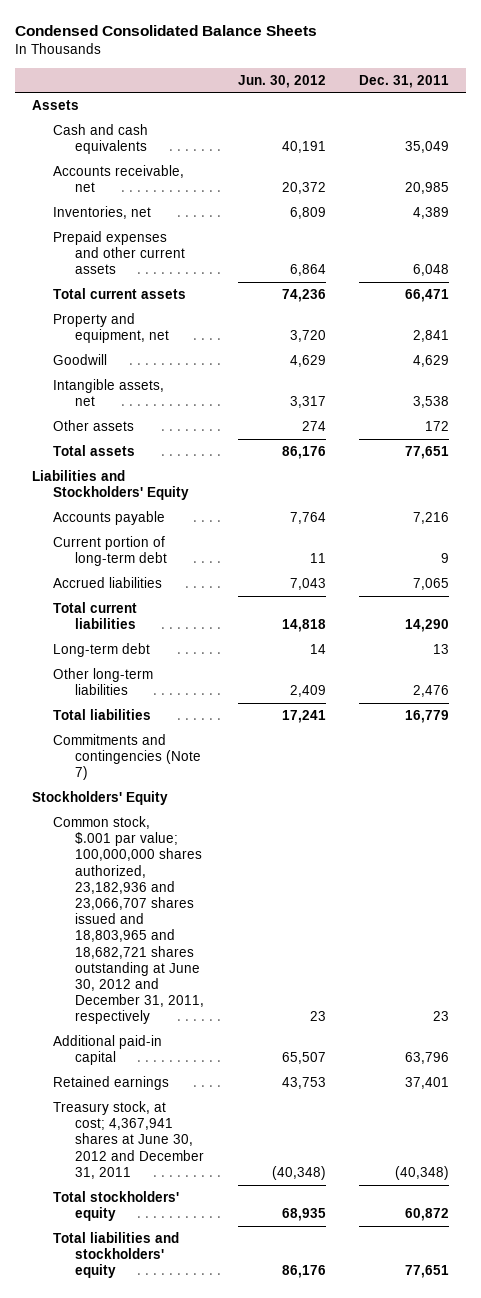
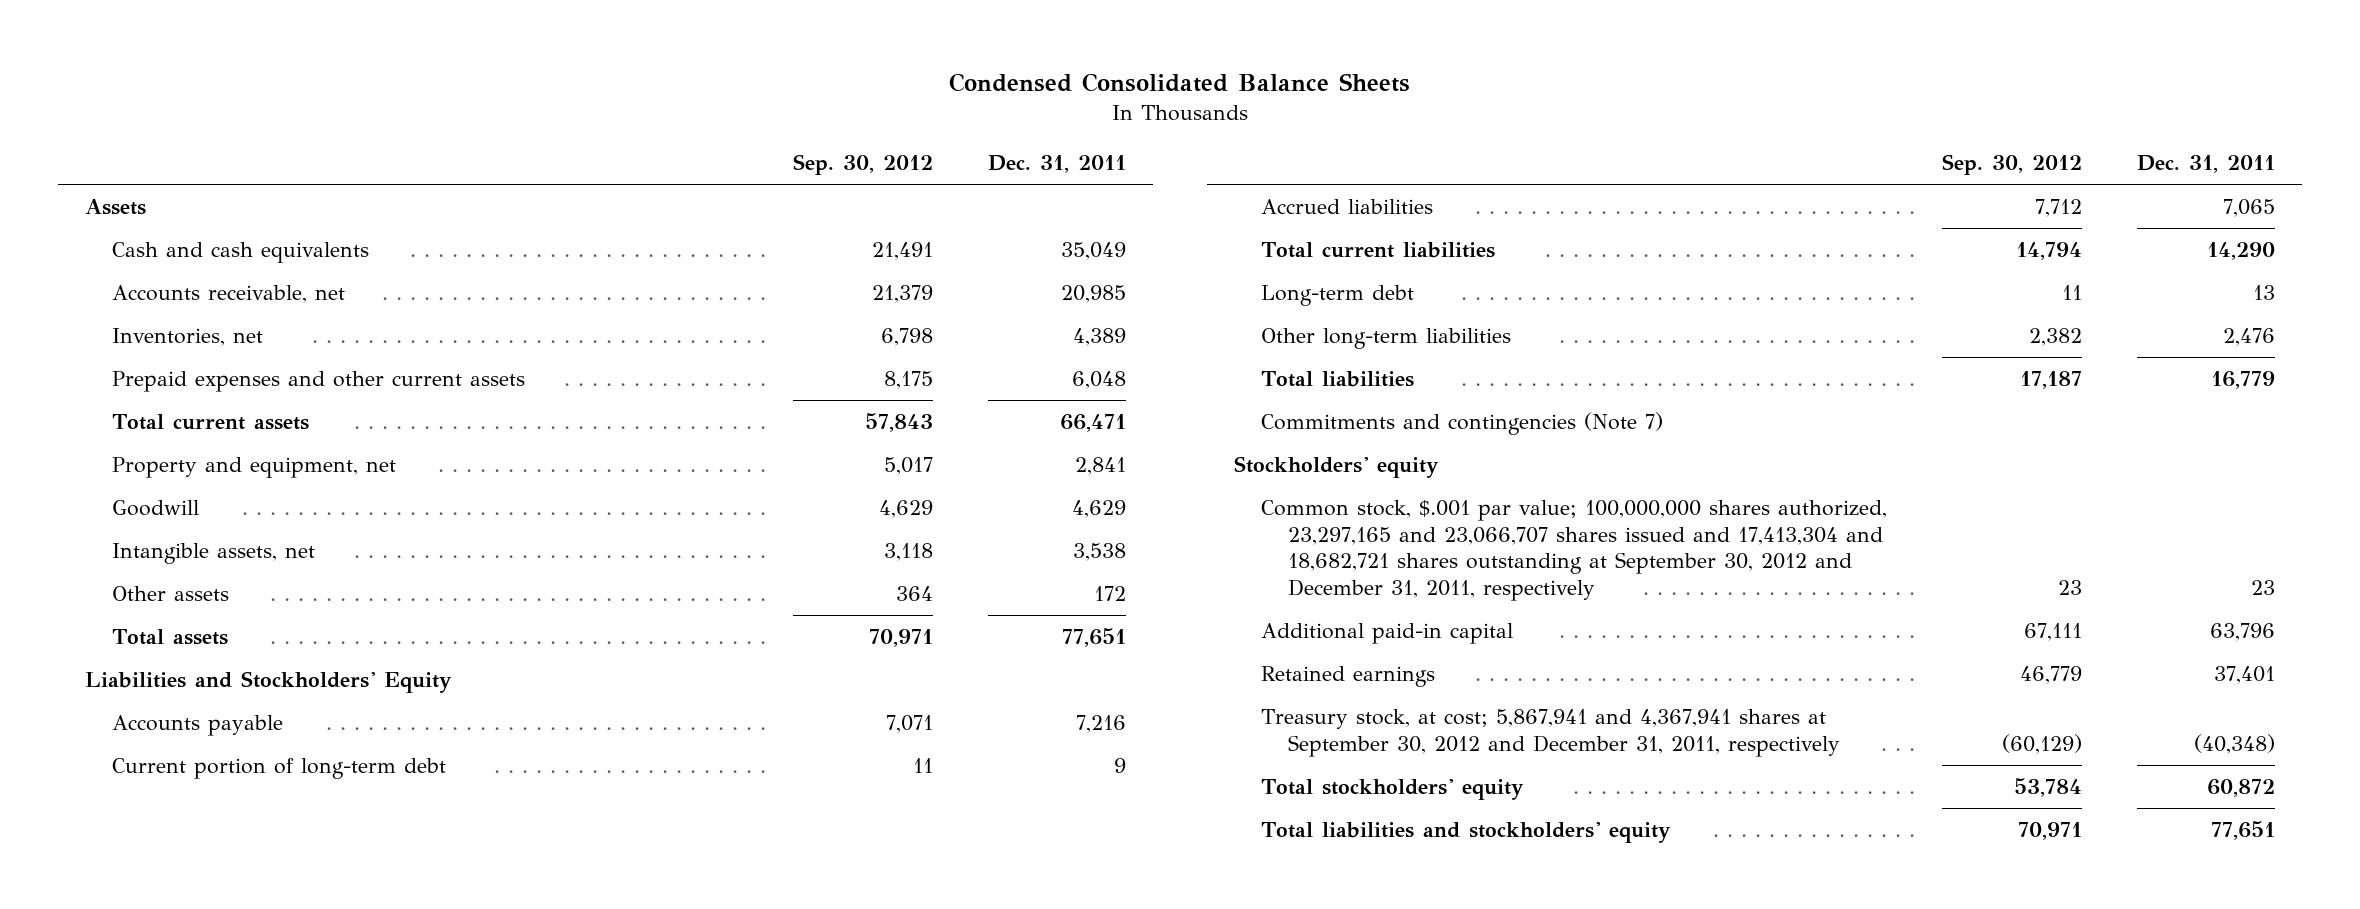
- | Jun. 30, 2012 | Dec. 31, 2011
+ | Sep. 30, 2012 | Dec. 31, 2011
- Stockholders' Equity
- Common stock, $.001 par value; 100,000,000 shares authorized, 23,182,936 and 23,066,707 shares issued and 18,803,965 and 18,682,721 shares outstanding at June 30, 2012 and December 31, 2011, respectively | 23 | 23
+ Stockholders' equity
+ Common stock, $.001 par value; 100,000,000 shares authorized, 23,297,165 and 23,066,707 shares issued and 17,413,304 and 18,682,721 shares outstanding at September 30, 2012 and December 31, 2011, respectively | 23 | 23
- Treasury stock, at cost; 4,367,941 shares at June 30, 2012 and December 31, 2011 | (40,348) | (40,348)
+ Treasury stock, at cost; 5,867,941 and 4,367,941 shares at September 30, 2012 and December 31, 2011, respectively | (60,129) | (40,348)

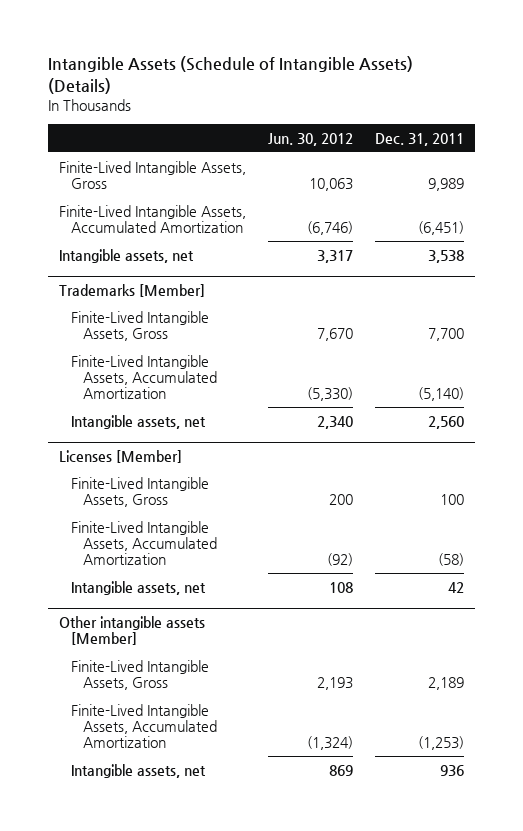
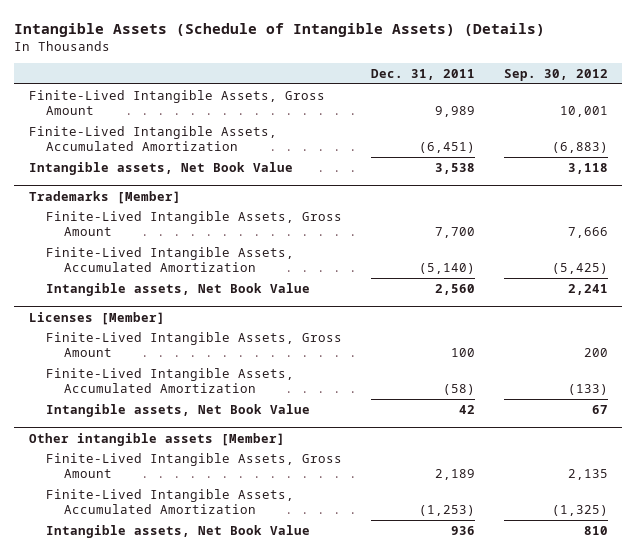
- | Jun. 30, 2012 | Dec. 31, 2011
+ | Dec. 31, 2011 | Sep. 30, 2012
- Finite-Lived Intangible Assets, Gross | 10,063 | 9,989
+ Finite-Lived Intangible Assets, Gross Amount | 9,989 | 10,001
- Intangible assets, net | 3,317 | 3,538
+ Intangible assets, Net Book Value | 3,538 | 3,118
@ Trademarks [Member]
- Finite-Lived Intangible Assets, Gross | 7,670 | 7,700
+ Finite-Lived Intangible Assets, Gross Amount | 7,700 | 7,666
- Intangible assets, net | 2,340 | 2,560
+ Intangible assets, Net Book Value | 2,560 | 2,241
@ Licenses [Member]
- Finite-Lived Intangible Assets, Gross | 200 | 100
+ Finite-Lived Intangible Assets, Gross Amount | 100 | 200
- Intangible assets, net | 108 | 42
+ Intangible assets, Net Book Value | 42 | 67
@ Other intangible assets [Member]
- Finite-Lived Intangible Assets, Gross | 2,193 | 2,189
+ Finite-Lived Intangible Assets, Gross Amount | 2,189 | 2,135
- Intangible assets, net | 869 | 936
+ Intangible assets, Net Book Value | 936 | 810

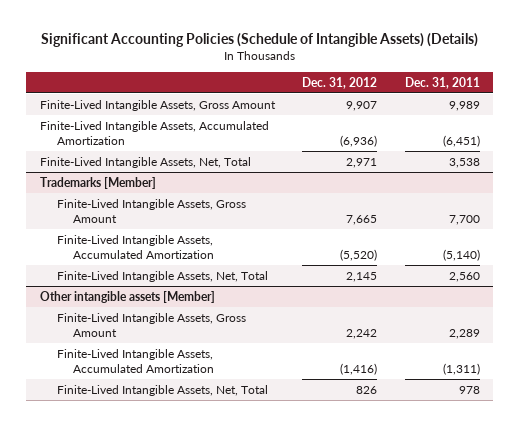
- Intangible Assets (Schedule of Intangible Assets) (Details)
+ Significant Accounting Policies (Schedule of Intangible Assets) (Details)
- | Dec. 31, 2011 | Sep. 30, 2012
+ | Dec. 31, 2012 | Dec. 31, 2011
- Intangible assets, Net Book Value | 3,538 | 3,118
+ Finite-Lived Intangible Assets, Net, Total | 2,971 | 3,538
@ Trademarks [Member]
- Intangible assets, Net Book Value | 2,560 | 2,241
- Licenses [Member]
- Finite-Lived Intangible Assets, Gross Amount | 100 | 200
- Finite-Lived Intangible Assets, Accumulated Amortization | (58) | (133)
- Intangible assets, Net Book Value | 42 | 67
@ Trademarks [Member]
+ Finite-Lived Intangible Assets, Net, Total | 2,145 | 2,560
@ Other intangible assets [Member]
- Finite-Lived Intangible Assets, Gross Amount | 2,189 | 2,135
- Finite-Lived Intangible Assets, Accumulated Amortization | (1,253) | (1,325)
- Intangible assets, Net Book Value | 936 | 810
+ Finite-Lived Intangible Assets, Gross Amount | 2,242 | 2,289
+ Finite-Lived Intangible Assets, Accumulated Amortization | (1,416) | (1,311)
+ Finite-Lived Intangible Assets, Net, Total | 826 | 978

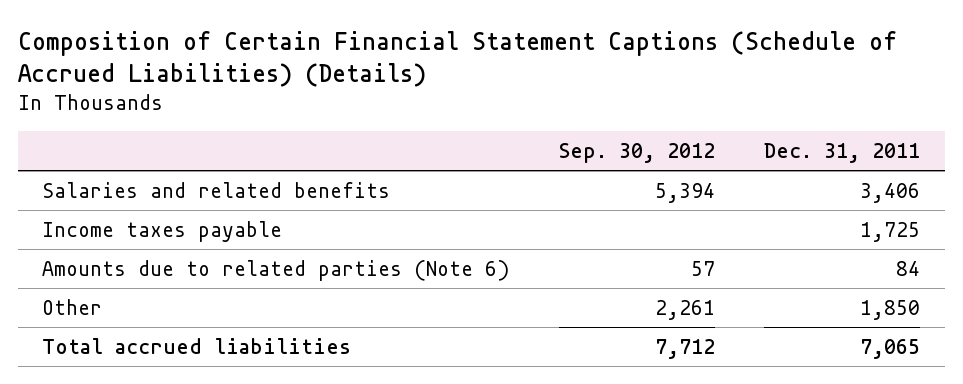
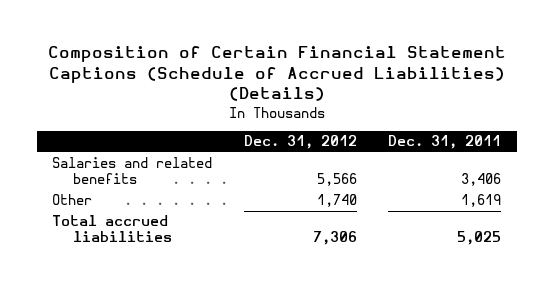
- | Sep. 30, 2012 | Dec. 31, 2011
+ | Dec. 31, 2012 | Dec. 31, 2011
- Income taxes payable | | 1,725
- Amounts due to related parties (Note 6) | 57 | 84
- Other | 2,261 | 1,850
- Total accrued liabilities | 7,712 | 7,065
+ Other | 1,740 | 1,619
+ Total accrued liabilities | 7,306 | 5,025

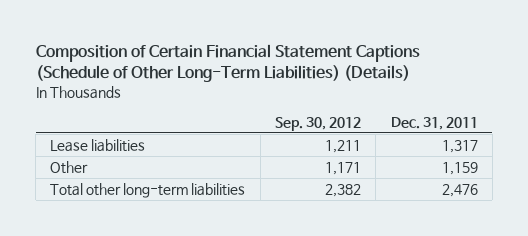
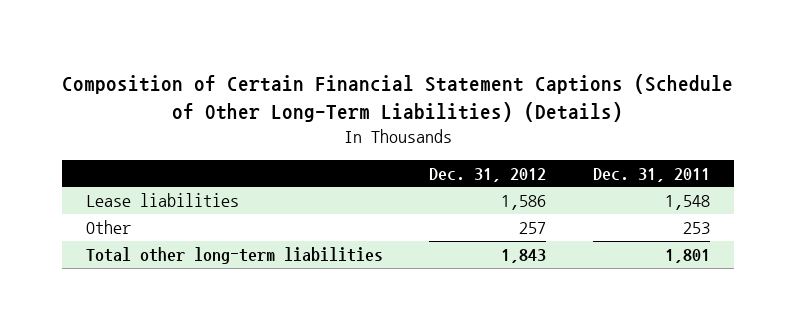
- | Sep. 30, 2012 | Dec. 31, 2011
+ | Dec. 31, 2012 | Dec. 31, 2011
- Lease liabilities | 1,211 | 1,317
- Other | 1,171 | 1,159
- Total other long-term liabilities | 2,382 | 2,476
+ Lease liabilities | 1,586 | 1,548
+ Other | 257 | 253
+ Total other long-term liabilities | 1,843 | 1,801

